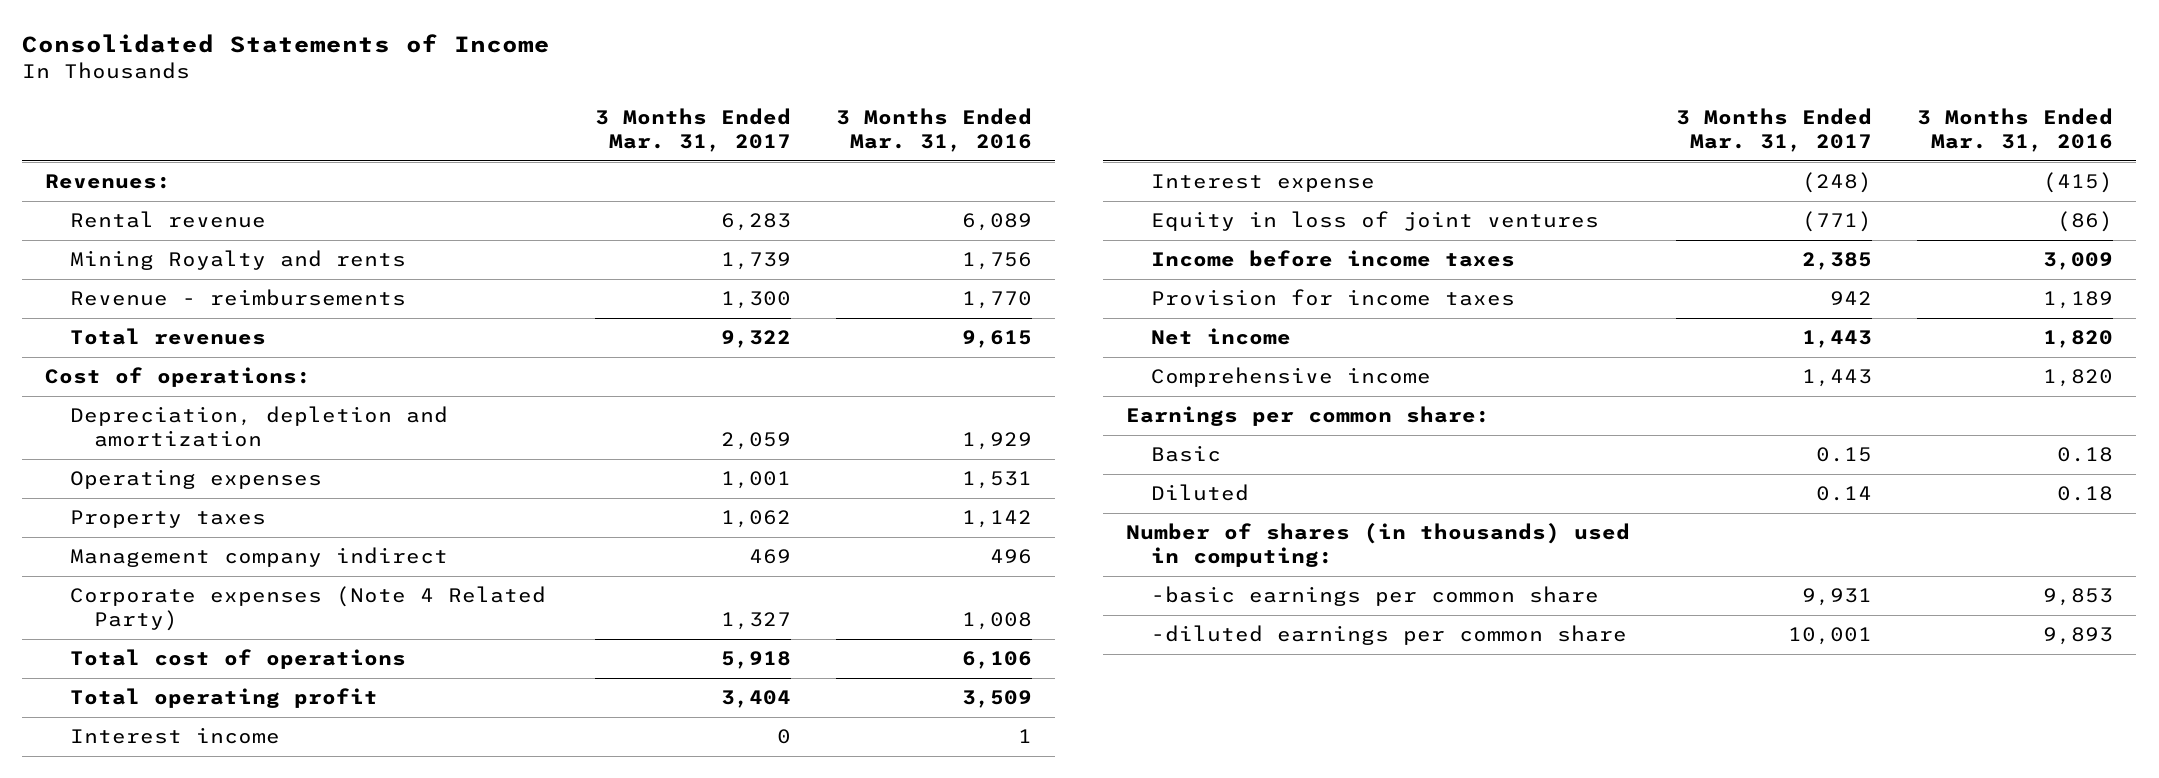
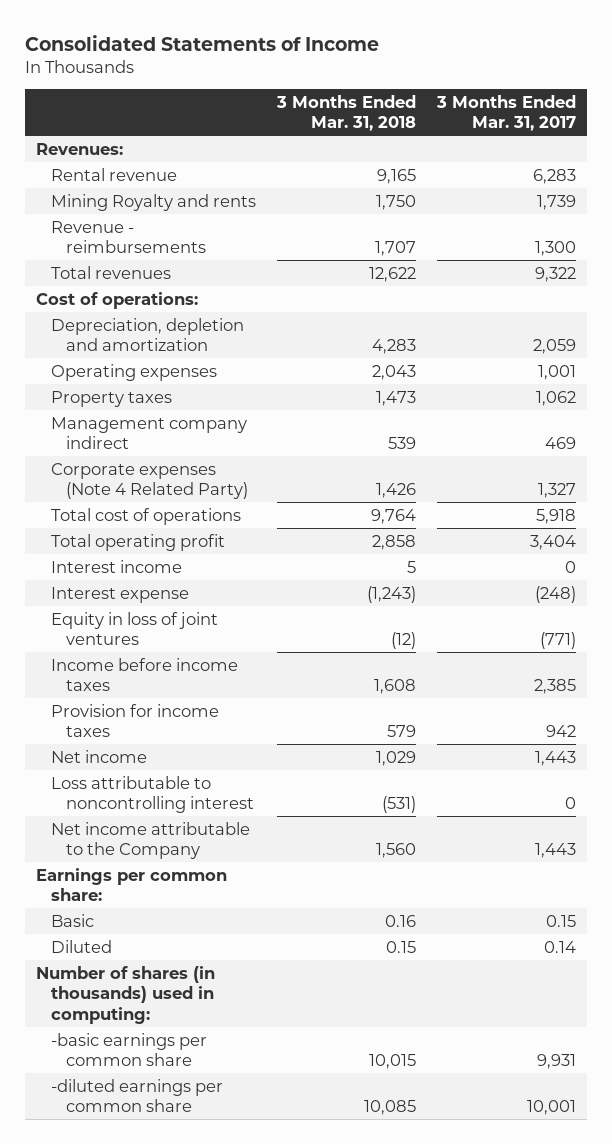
- | 3 Months Ended Mar. 31, 2017 | 3 Months Ended Mar. 31, 2016
+ | 3 Months Ended Mar. 31, 2018 | 3 Months Ended Mar. 31, 2017
- Comprehensive income | 1,443 | 1,820
+ Loss attributable to noncontrolling interest | (531) | 0
+ Net income attributable to the Company | 1,560 | 1,443

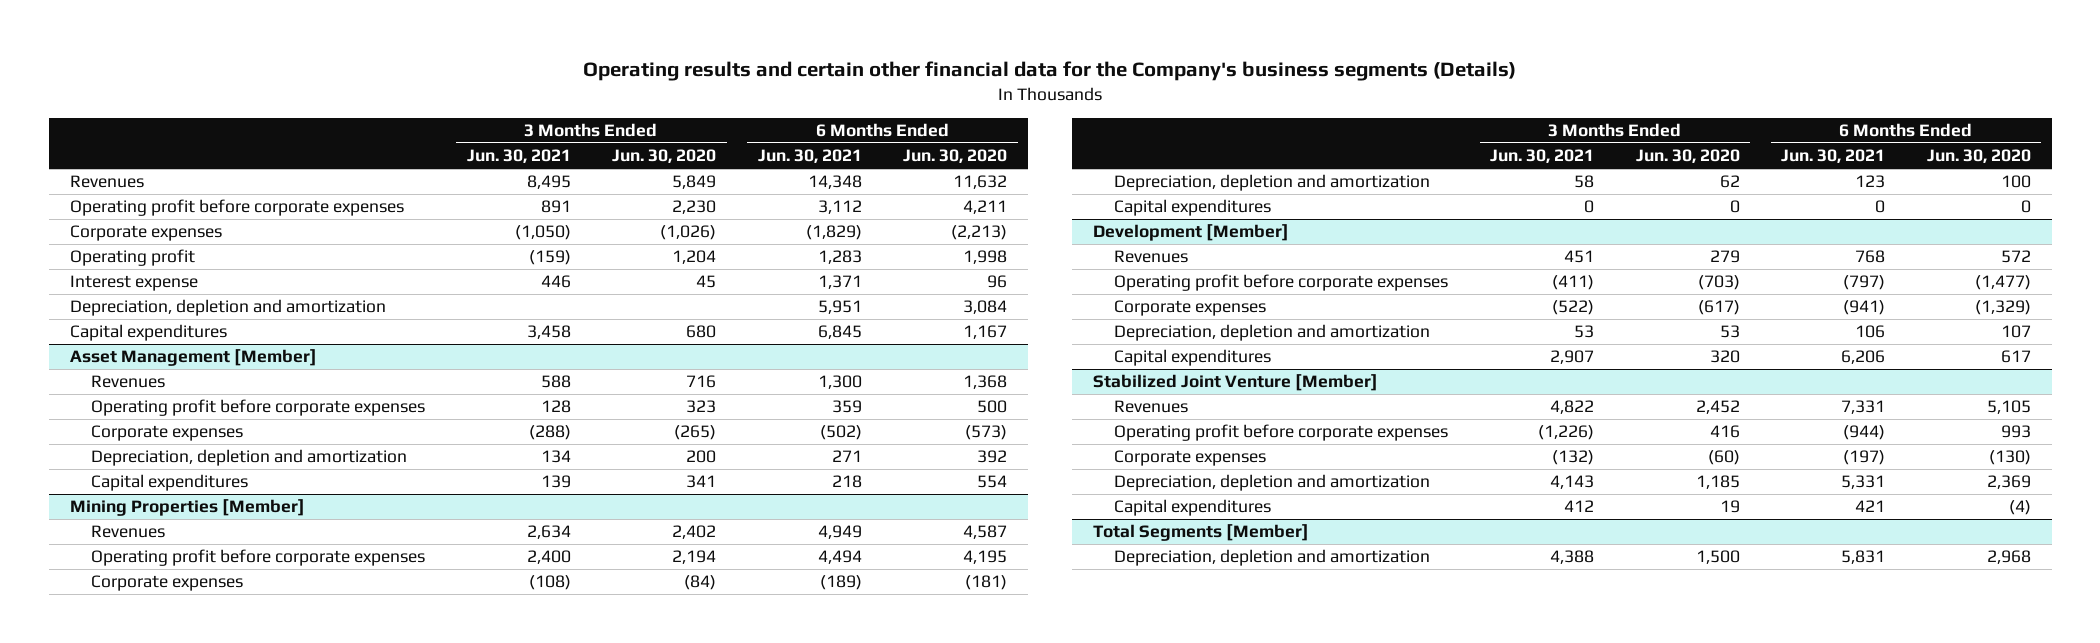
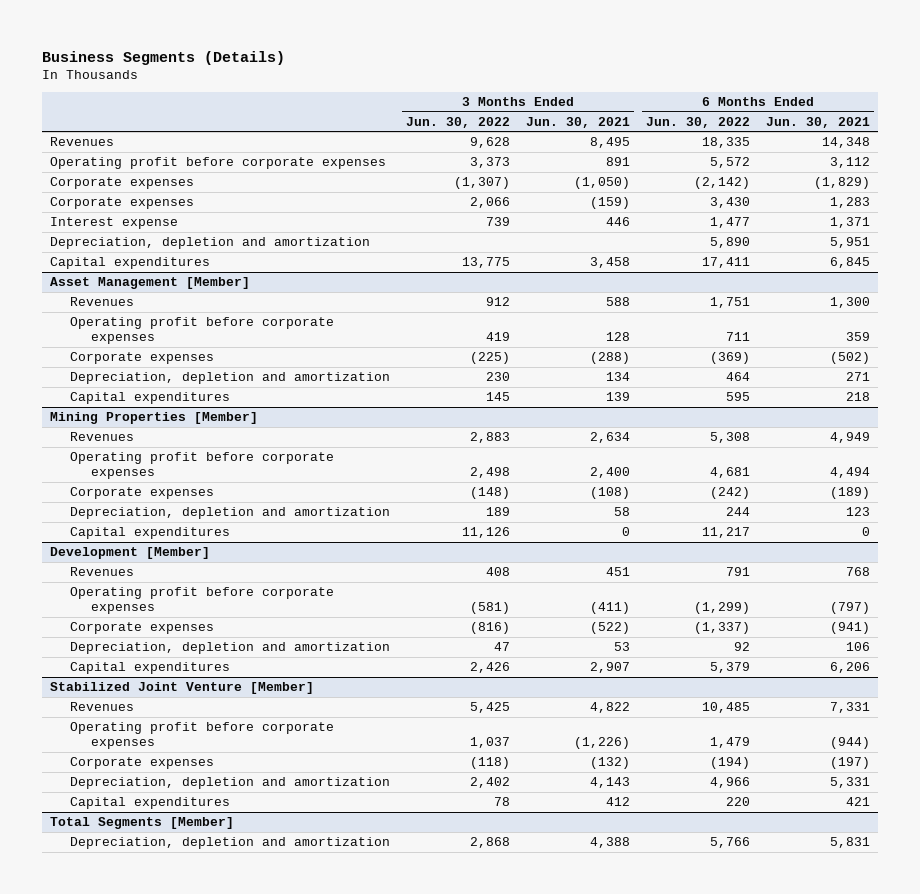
- Operating results and certain other financial data for the Company's business segments (Details)
+ Business Segments (Details)
- | 3 Months Ended Jun. 30, 2021 | 3 Months Ended Jun. 30, 2020 | 6 Months Ended Jun. 30, 2021 | 6 Months Ended Jun. 30, 2020
+ | 3 Months Ended Jun. 30, 2022 | 3 Months Ended Jun. 30, 2021 | 6 Months Ended Jun. 30, 2022 | 6 Months Ended Jun. 30, 2021
- Operating profit | (159) | 1,204 | 1,283 | 1,998
+ Corporate expenses | 2,066 | (159) | 3,430 | 1,283

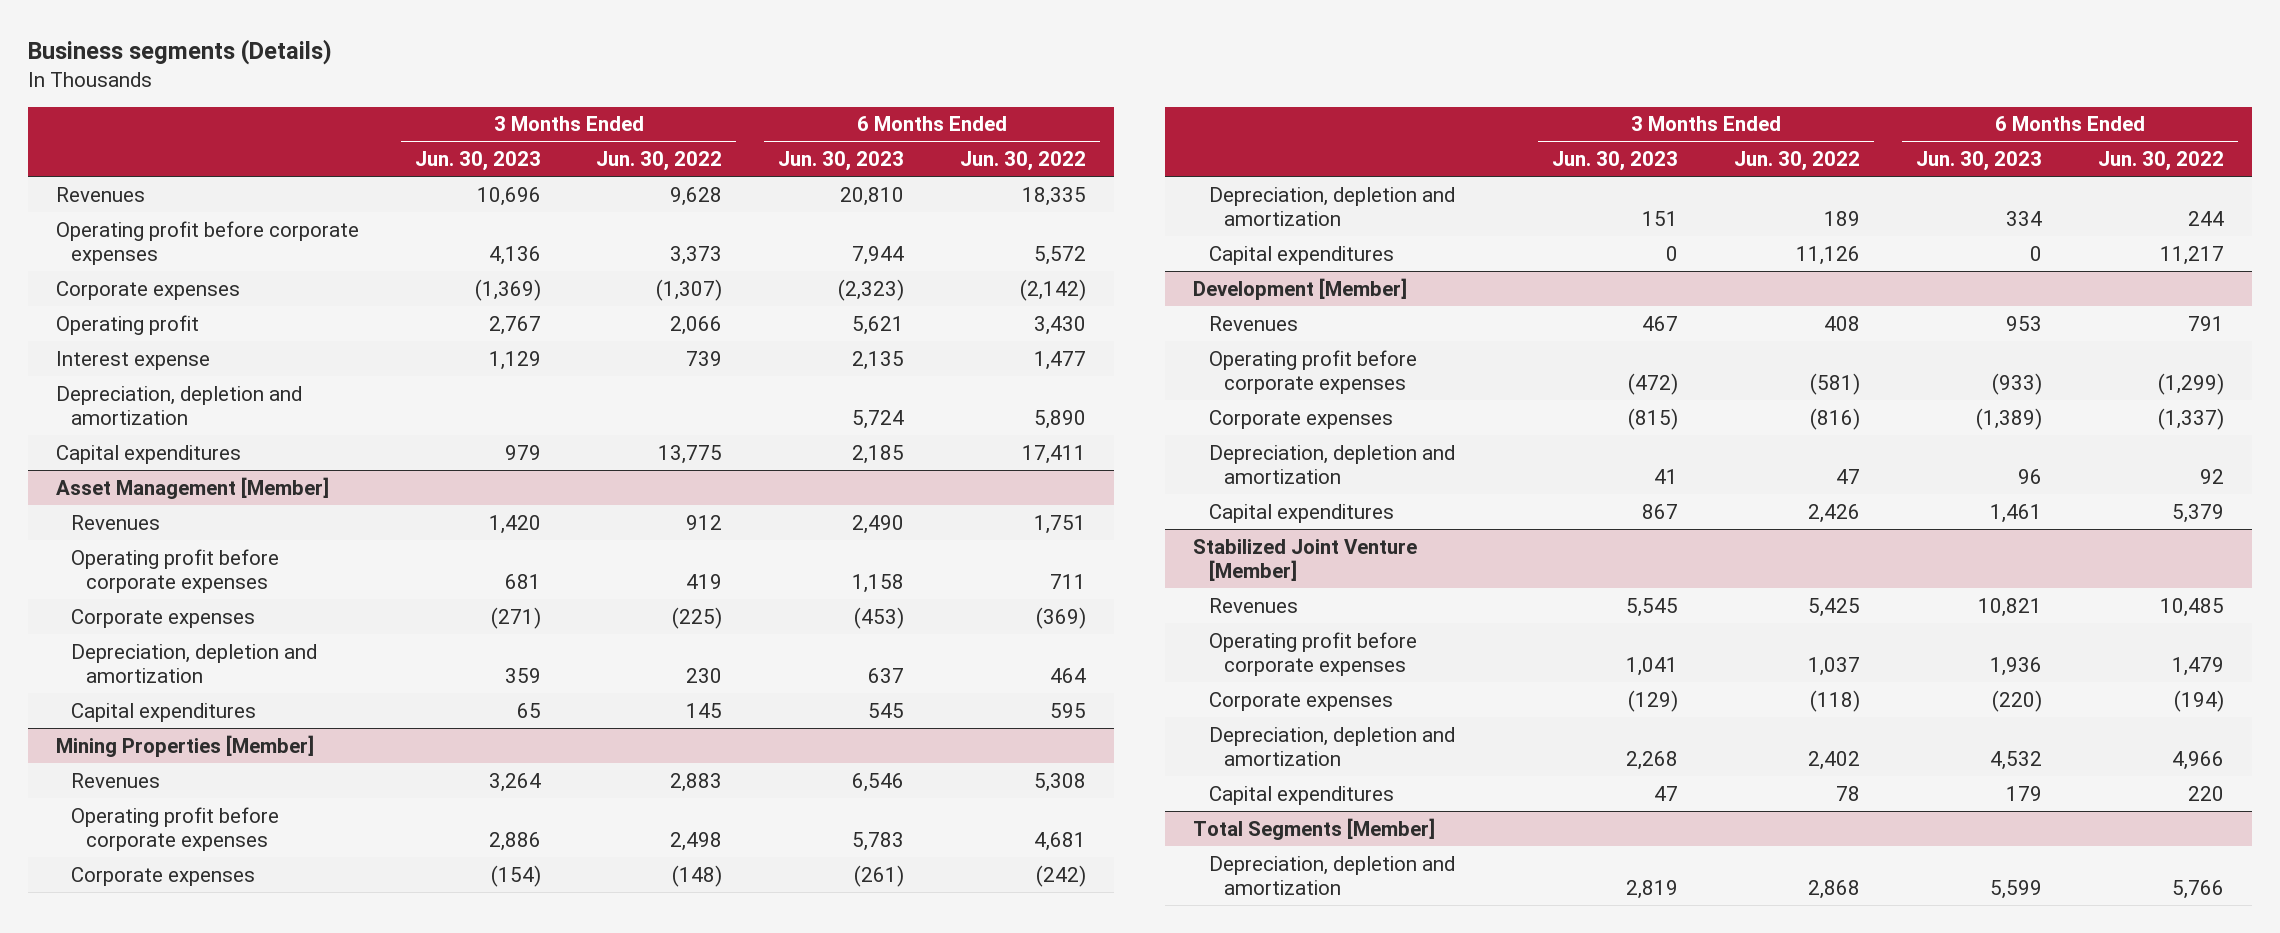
- Business Segments (Details)
+ Business segments (Details)
- | 3 Months Ended Jun. 30, 2022 | 3 Months Ended Jun. 30, 2021 | 6 Months Ended Jun. 30, 2022 | 6 Months Ended Jun. 30, 2021
+ | 3 Months Ended Jun. 30, 2023 | 3 Months Ended Jun. 30, 2022 | 6 Months Ended Jun. 30, 2023 | 6 Months Ended Jun. 30, 2022
- Corporate expenses | 2,066 | (159) | 3,430 | 1,283
+ Operating profit | 2,767 | 2,066 | 5,621 | 3,430

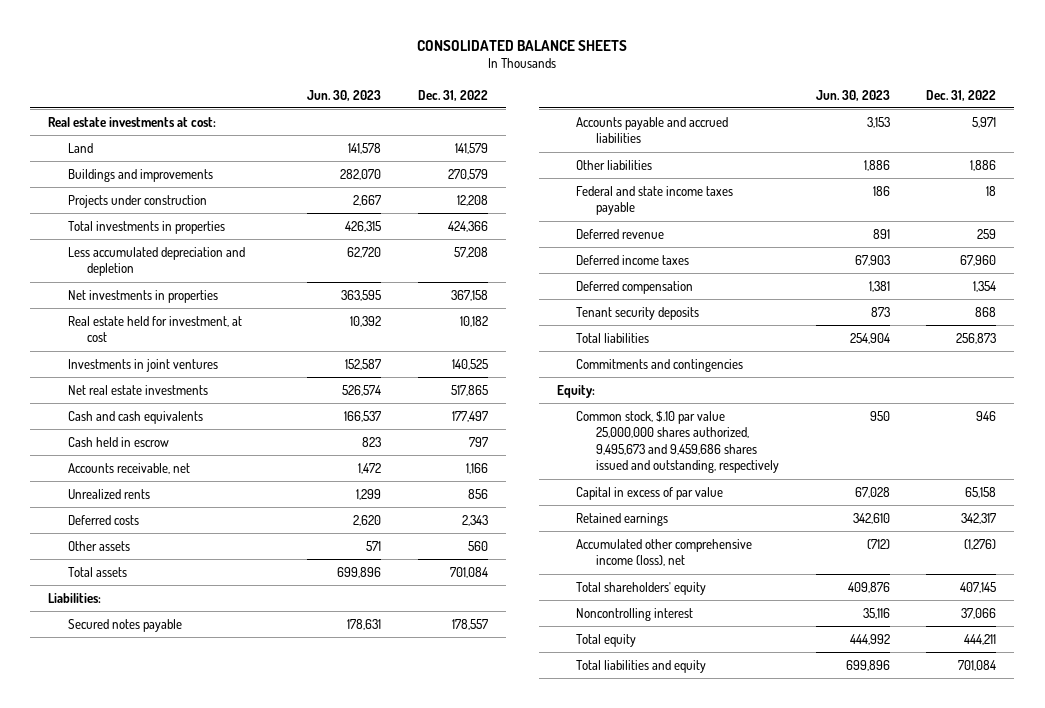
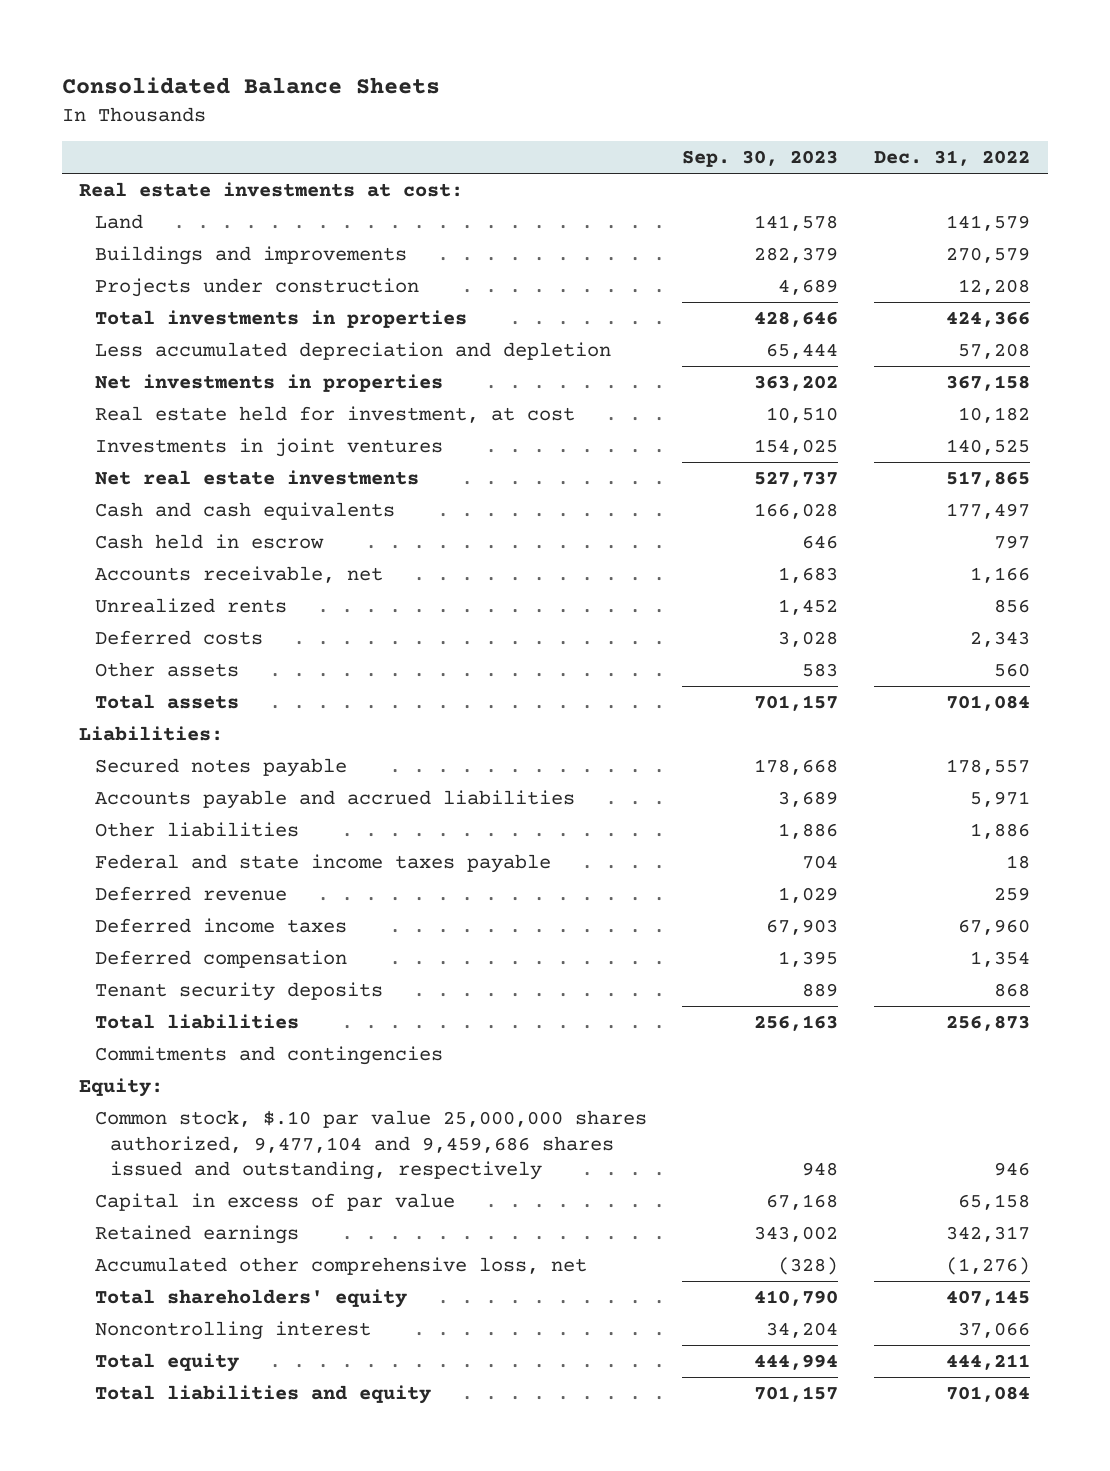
- CONSOLIDATED BALANCE SHEETS
+ Consolidated Balance Sheets
- | Jun. 30, 2023 | Dec. 31, 2022
+ | Sep. 30, 2023 | Dec. 31, 2022
- Common stock, $.10 par value 25,000,000 shares authorized, 9,495,673 and 9,459,686 shares issued and outstanding, respectively | 950 | 946
+ Common stock, $.10 par value 25,000,000 shares authorized, 9,477,104 and 9,459,686 shares issued and outstanding, respectively | 948 | 946
- Accumulated other comprehensive income (loss), net | (712) | (1,276)
+ Accumulated other comprehensive loss, net | (328) | (1,276)

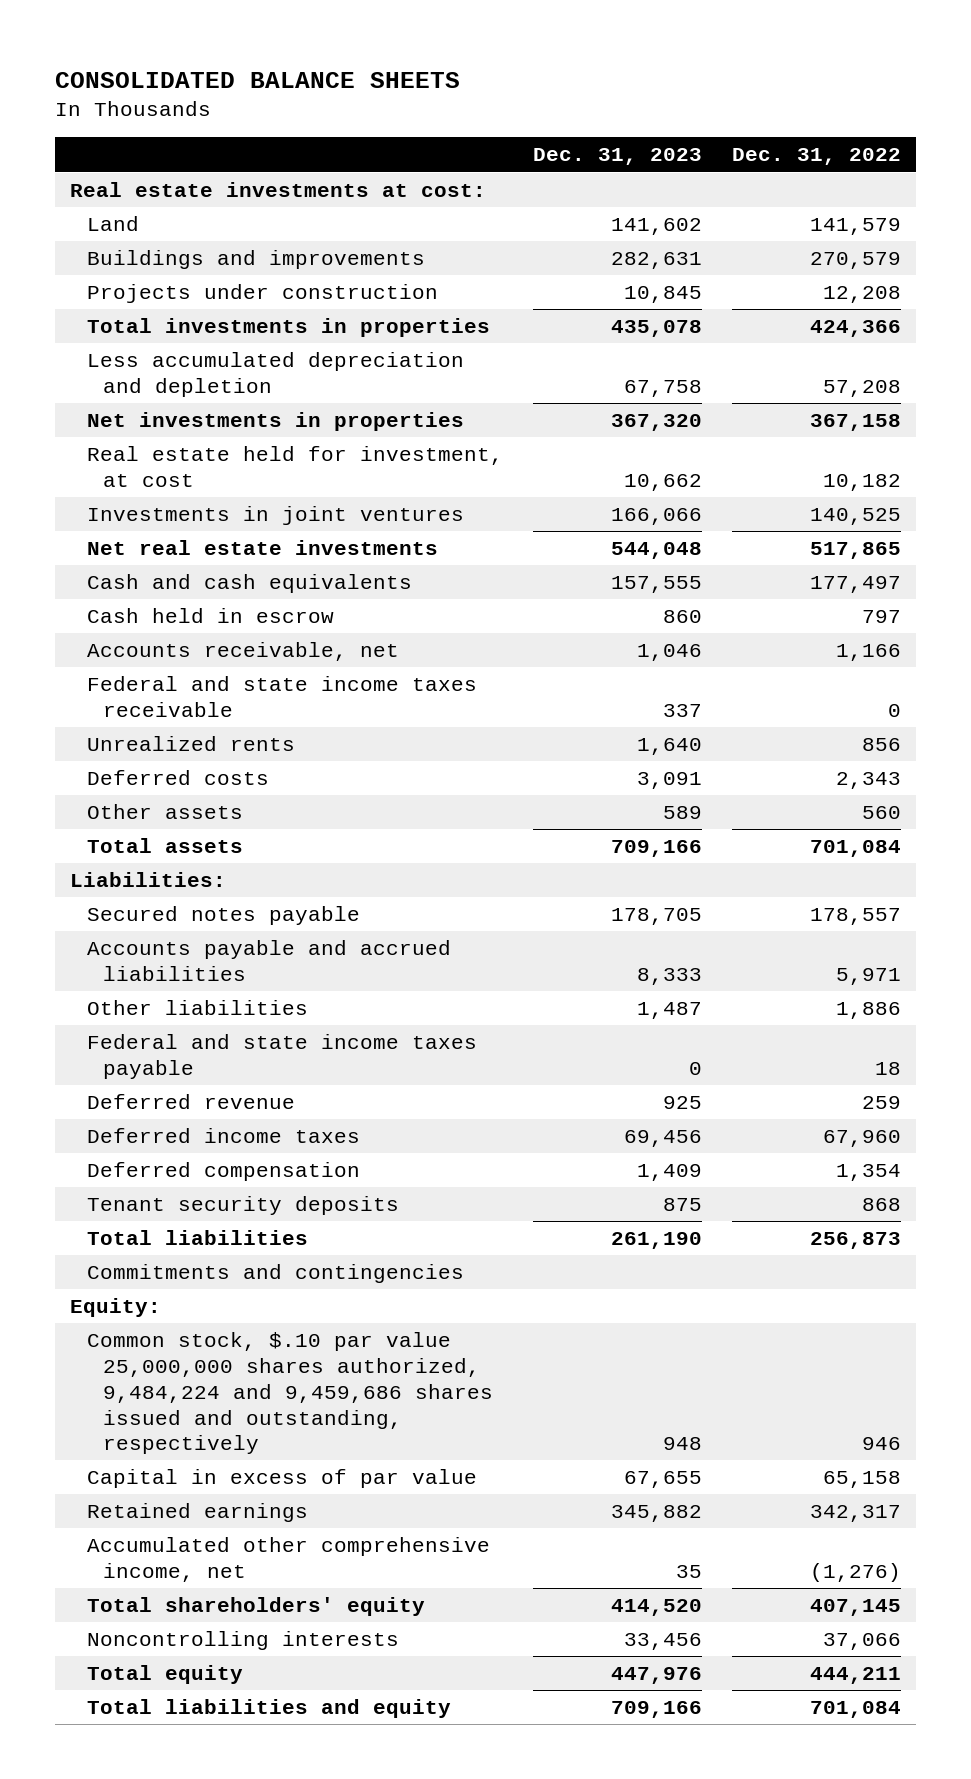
- Consolidated Balance Sheets
+ CONSOLIDATED BALANCE SHEETS
- | Sep. 30, 2023 | Dec. 31, 2022
+ | Dec. 31, 2023 | Dec. 31, 2022
+ Federal and state income taxes receivable | 337 | 0
- Common stock, $.10 par value 25,000,000 shares authorized, 9,477,104 and 9,459,686 shares issued and outstanding, respectively | 948 | 946
+ Common stock, $.10 par value 25,000,000 shares authorized, 9,484,224 and 9,459,686 shares issued and outstanding, respectively | 948 | 946
- Accumulated other comprehensive loss, net | (328) | (1,276)
+ Accumulated other comprehensive income, net | 35 | (1,276)
- Noncontrolling interest | 34,204 | 37,066
+ Noncontrolling interests | 33,456 | 37,066

